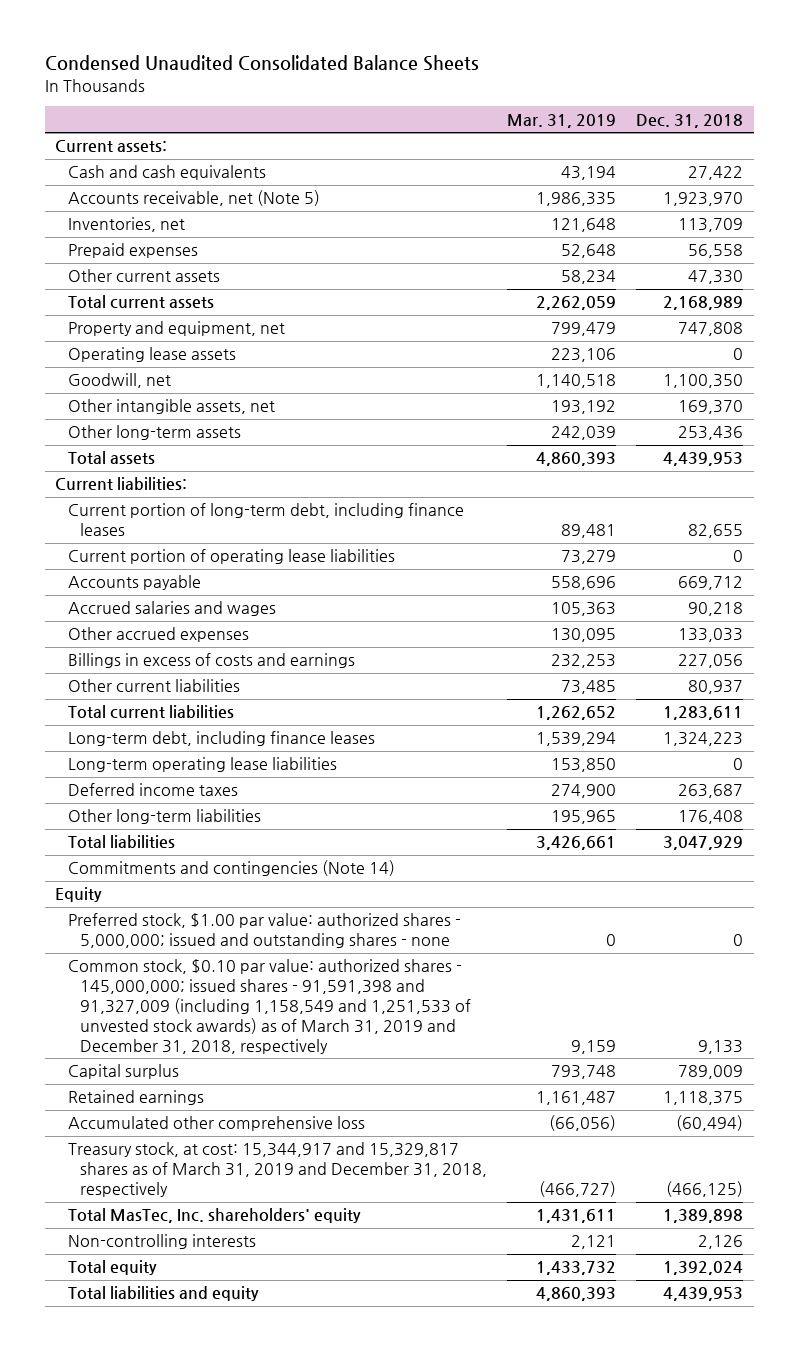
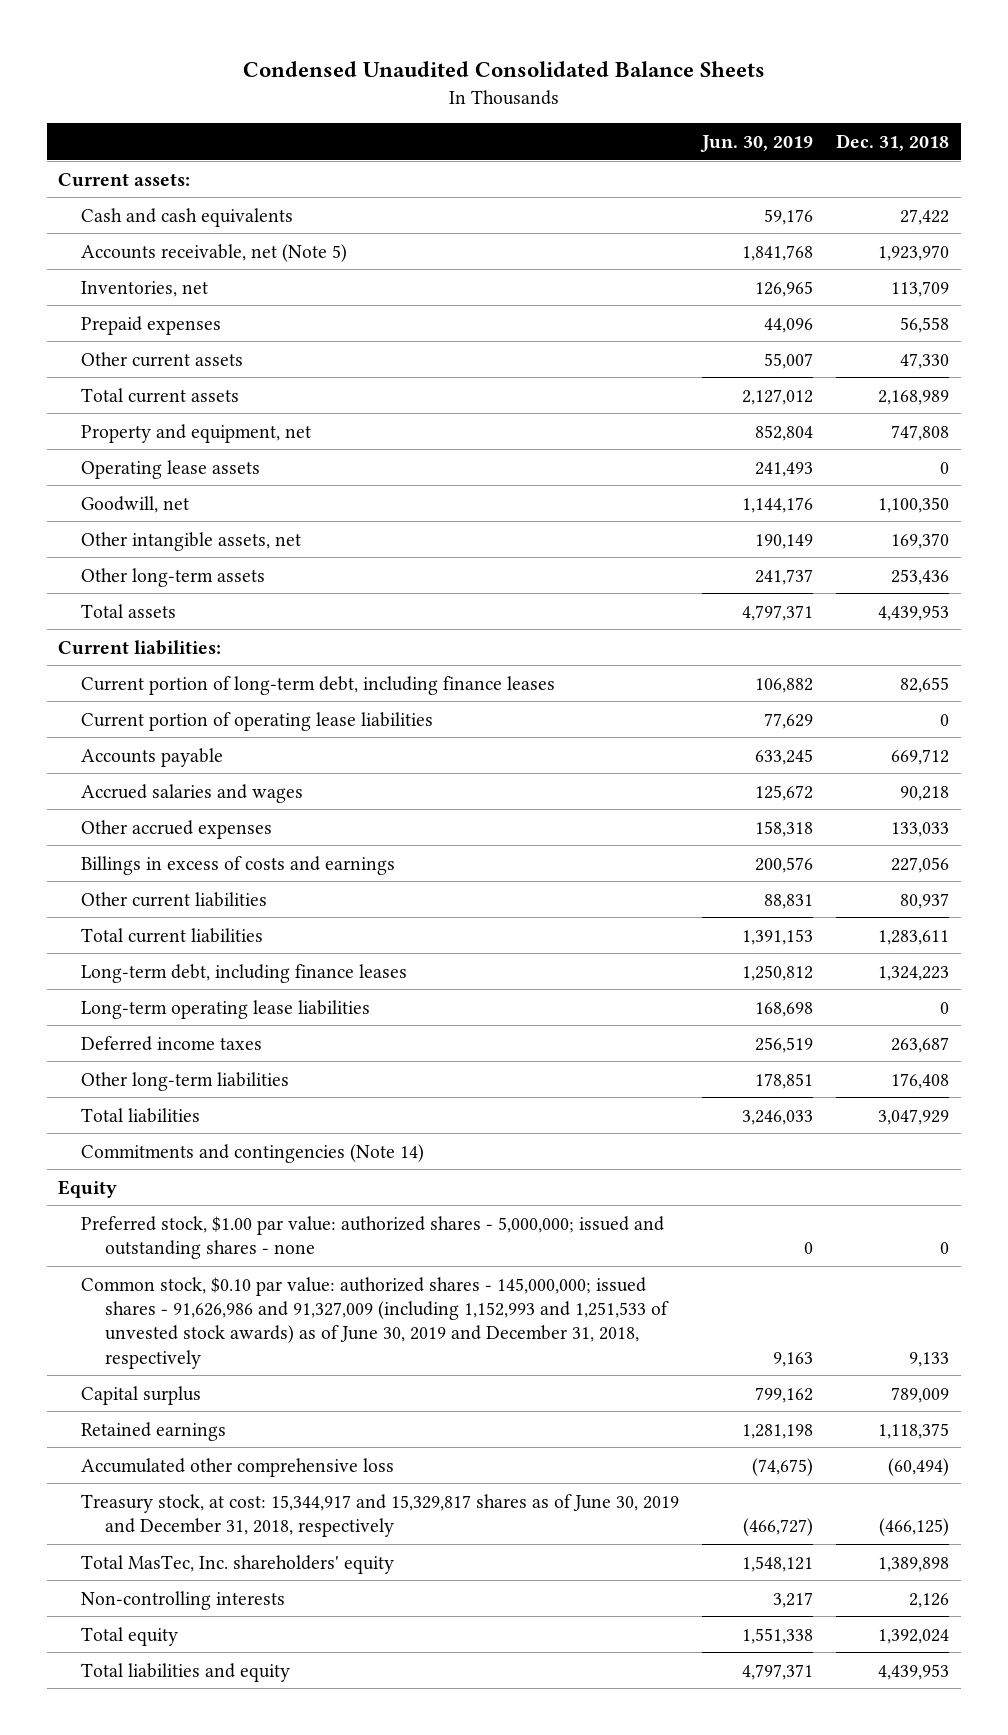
- | Mar. 31, 2019 | Dec. 31, 2018
+ | Jun. 30, 2019 | Dec. 31, 2018
- Common stock, $0.10 par value: authorized shares - 145,000,000; issued shares - 91,591,398 and 91,327,009 (including 1,158,549 and 1,251,533 of unvested stock awards) as of March 31, 2019 and December 31, 2018, respectively | 9,159 | 9,133
+ Common stock, $0.10 par value: authorized shares - 145,000,000; issued shares - 91,626,986 and 91,327,009 (including 1,152,993 and 1,251,533 of unvested stock awards) as of June 30, 2019 and December 31, 2018, respectively | 9,163 | 9,133
- Treasury stock, at cost: 15,344,917 and 15,329,817 shares as of March 31, 2019 and December 31, 2018, respectively | (466,727) | (466,125)
+ Treasury stock, at cost: 15,344,917 and 15,329,817 shares as of June 30, 2019 and December 31, 2018, respectively | (466,727) | (466,125)

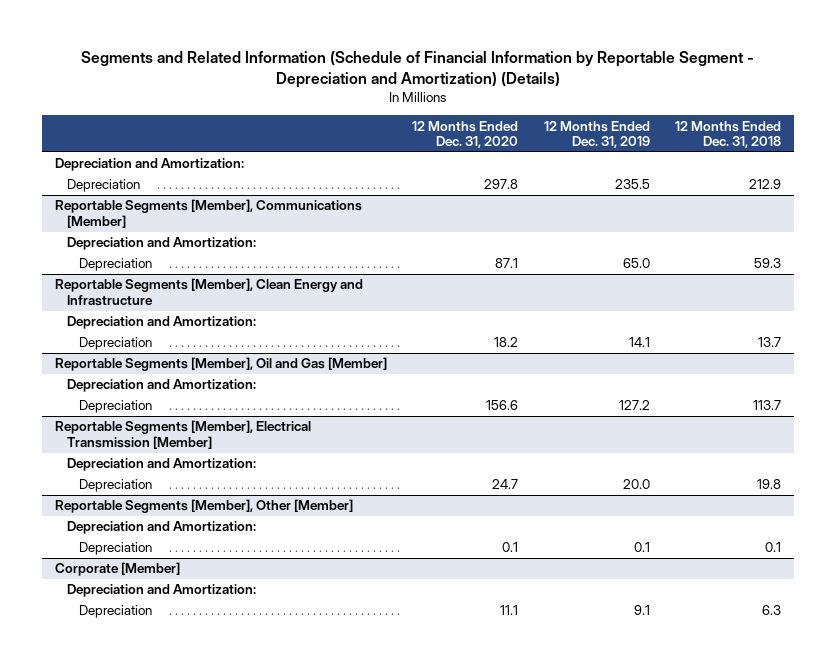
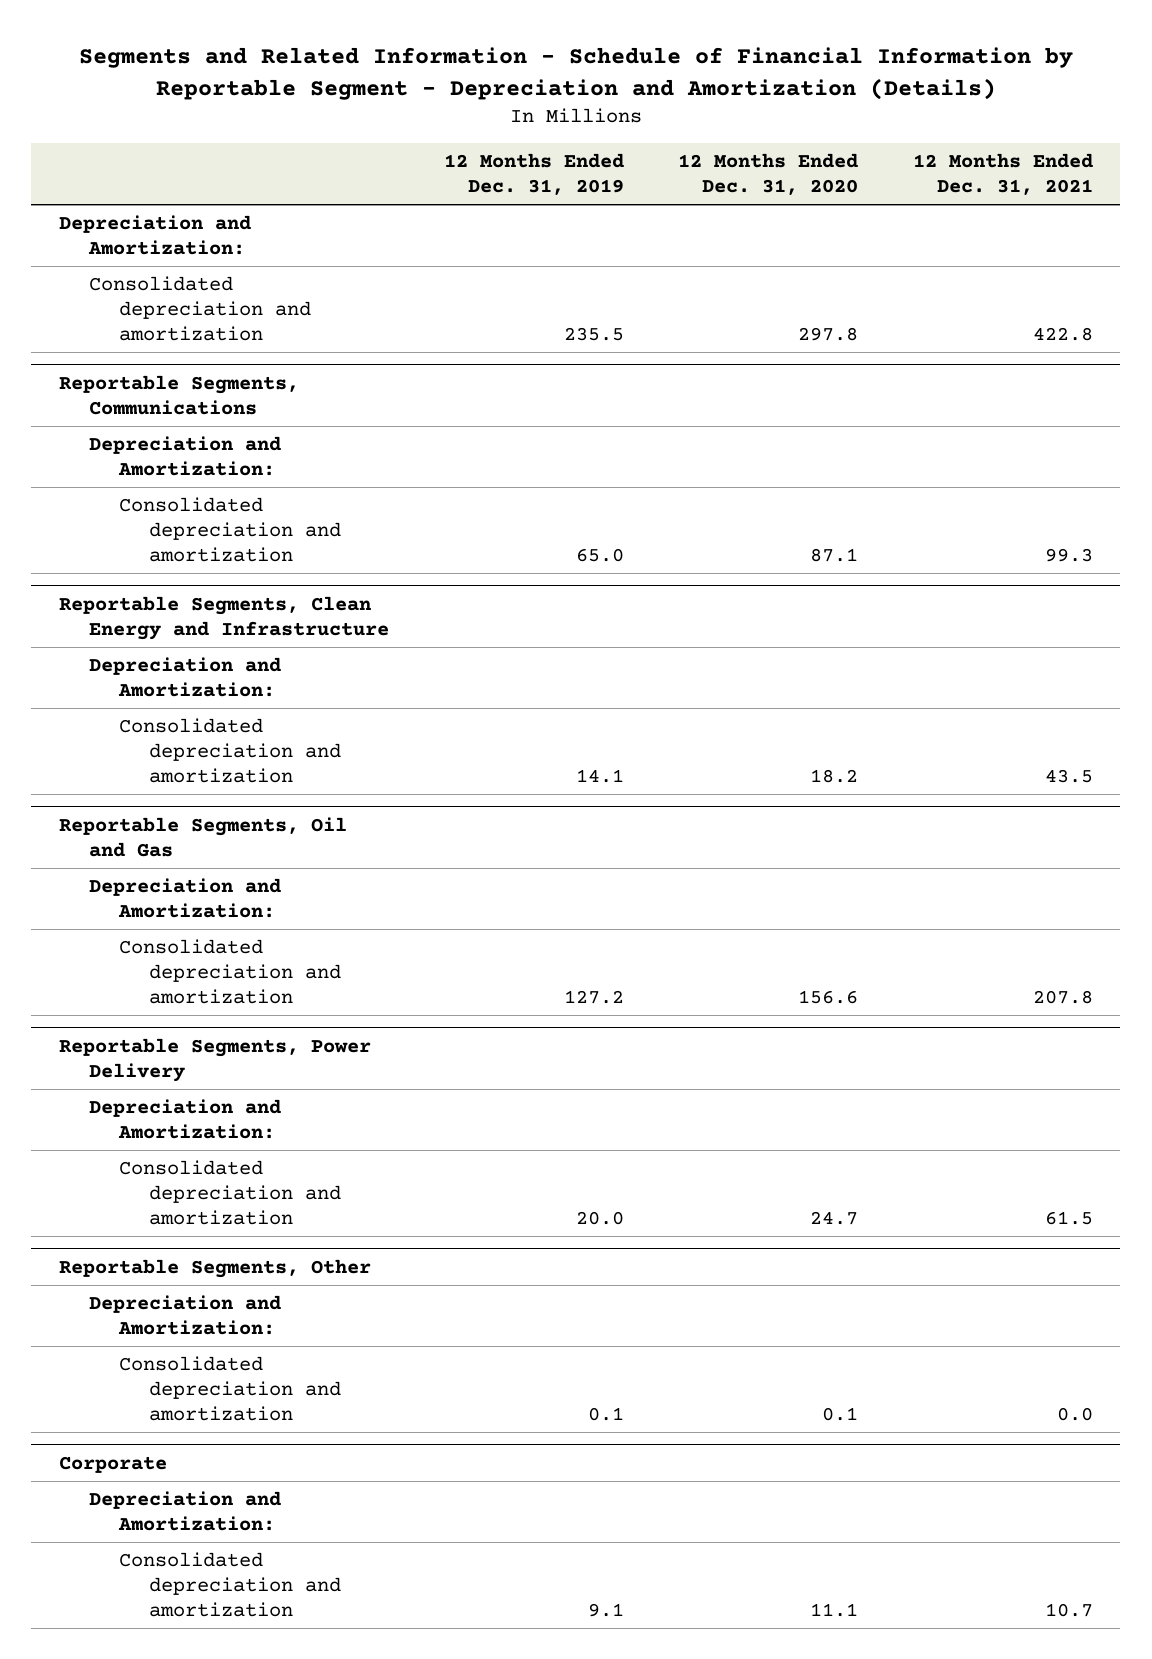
- Segments and Related Information (Schedule of Financial Information by Reportable Segment - Depreciation and Amortization) (Details)
+ Segments and Related Information - Schedule of Financial Information by Reportable Segment - Depreciation and Amortization (Details)
- | 12 Months Ended Dec. 31, 2020 | 12 Months Ended Dec. 31, 2019 | 12 Months Ended Dec. 31, 2018
+ | 12 Months Ended Dec. 31, 2019 | 12 Months Ended Dec. 31, 2020 | 12 Months Ended Dec. 31, 2021
- Depreciation | 297.8 | 235.5 | 212.9
- Reportable Segments [Member], Communications [Member]
+ Consolidated depreciation and amortization | 235.5 | 297.8 | 422.8
+ Reportable Segments, Communications
- Depreciation | 87.1 | 65.0 | 59.3
- Reportable Segments [Member], Clean Energy and Infrastructure
+ Consolidated depreciation and amortization | 65.0 | 87.1 | 99.3
+ Reportable Segments, Clean Energy and Infrastructure
- Depreciation | 18.2 | 14.1 | 13.7
- Reportable Segments [Member], Oil and Gas [Member]
+ Consolidated depreciation and amortization | 14.1 | 18.2 | 43.5
+ Reportable Segments, Oil and Gas
- Depreciation | 156.6 | 127.2 | 113.7
- Reportable Segments [Member], Electrical Transmission [Member]
+ Consolidated depreciation and amortization | 127.2 | 156.6 | 207.8
+ Reportable Segments, Power Delivery
- Depreciation | 24.7 | 20.0 | 19.8
- Reportable Segments [Member], Other [Member]
+ Consolidated depreciation and amortization | 20.0 | 24.7 | 61.5
+ Reportable Segments, Other
- Depreciation | 0.1 | 0.1 | 0.1
- Corporate [Member]
+ Consolidated depreciation and amortization | 0.1 | 0.1 | 0.0
+ Corporate
- Depreciation | 11.1 | 9.1 | 6.3
+ Consolidated depreciation and amortization | 9.1 | 11.1 | 10.7

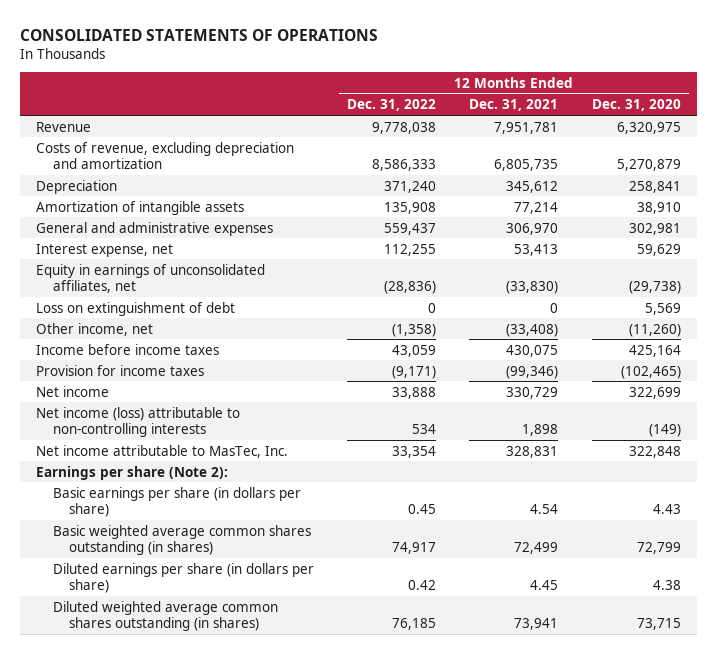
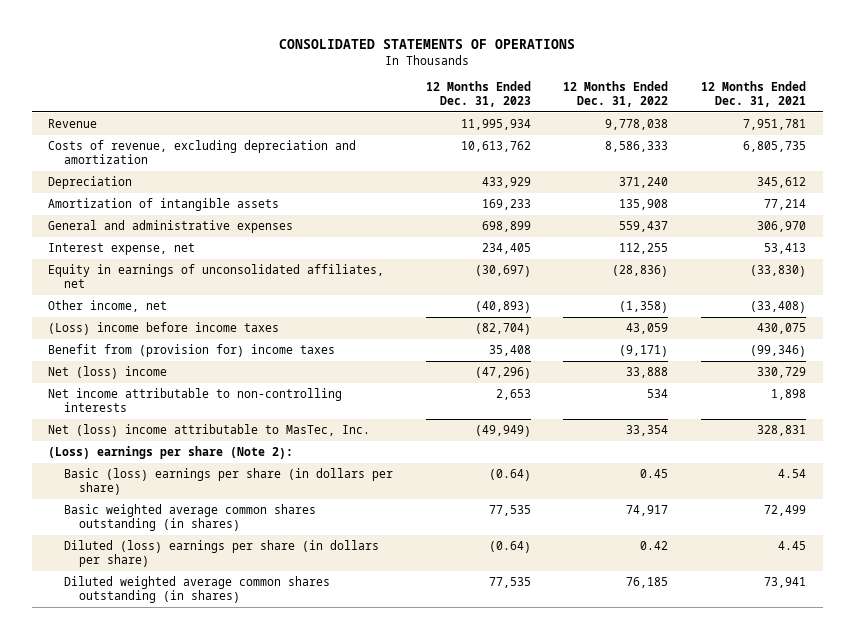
- | 12 Months Ended Dec. 31, 2022 | 12 Months Ended Dec. 31, 2021 | 12 Months Ended Dec. 31, 2020
+ | 12 Months Ended Dec. 31, 2023 | 12 Months Ended Dec. 31, 2022 | 12 Months Ended Dec. 31, 2021
- Loss on extinguishment of debt | 0 | 0 | 5,569
- Income before income taxes | 43,059 | 430,075 | 425,164
- Provision for income taxes | (9,171) | (99,346) | (102,465)
- Net income | 33,888 | 330,729 | 322,699
- Net income (loss) attributable to non-controlling interests | 534 | 1,898 | (149)
- Net income attributable to MasTec, Inc. | 33,354 | 328,831 | 322,848
- Earnings per share (Note 2):
- Basic earnings per share (in dollars per share) | 0.45 | 4.54 | 4.43
+ (Loss) income before income taxes | (82,704) | 43,059 | 430,075
+ Benefit from (provision for) income taxes | 35,408 | (9,171) | (99,346)
+ Net (loss) income | (47,296) | 33,888 | 330,729
+ Net income attributable to non-controlling interests | 2,653 | 534 | 1,898
+ Net (loss) income attributable to MasTec, Inc. | (49,949) | 33,354 | 328,831
+ (Loss) earnings per share (Note 2):
+ Basic (loss) earnings per share (in dollars per share) | (0.64) | 0.45 | 4.54
- Diluted earnings per share (in dollars per share) | 0.42 | 4.45 | 4.38
+ Diluted (loss) earnings per share (in dollars per share) | (0.64) | 0.42 | 4.45

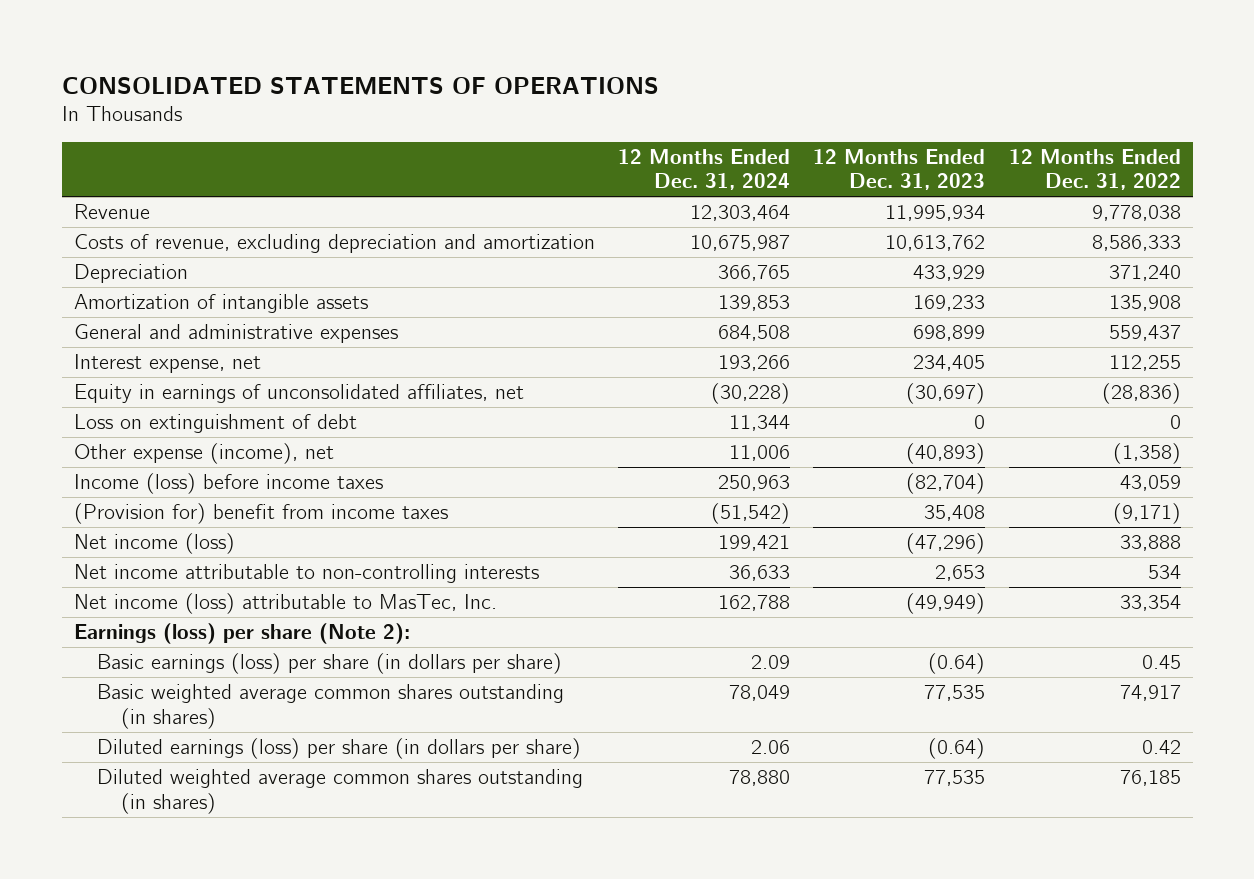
- | 12 Months Ended Dec. 31, 2023 | 12 Months Ended Dec. 31, 2022 | 12 Months Ended Dec. 31, 2021
+ | 12 Months Ended Dec. 31, 2024 | 12 Months Ended Dec. 31, 2023 | 12 Months Ended Dec. 31, 2022
- Other income, net | (40,893) | (1,358) | (33,408)
- (Loss) income before income taxes | (82,704) | 43,059 | 430,075
- Benefit from (provision for) income taxes | 35,408 | (9,171) | (99,346)
- Net (loss) income | (47,296) | 33,888 | 330,729
+ Loss on extinguishment of debt | 11,344 | 0 | 0
+ Other expense (income), net | 11,006 | (40,893) | (1,358)
+ Income (loss) before income taxes | 250,963 | (82,704) | 43,059
+ (Provision for) benefit from income taxes | (51,542) | 35,408 | (9,171)
+ Net income (loss) | 199,421 | (47,296) | 33,888
- Net (loss) income attributable to MasTec, Inc. | (49,949) | 33,354 | 328,831
- (Loss) earnings per share (Note 2):
- Basic (loss) earnings per share (in dollars per share) | (0.64) | 0.45 | 4.54
+ Net income (loss) attributable to MasTec, Inc. | 162,788 | (49,949) | 33,354
+ Earnings (loss) per share (Note 2):
+ Basic earnings (loss) per share (in dollars per share) | 2.09 | (0.64) | 0.45
- Diluted (loss) earnings per share (in dollars per share) | (0.64) | 0.42 | 4.45
+ Diluted earnings (loss) per share (in dollars per share) | 2.06 | (0.64) | 0.42

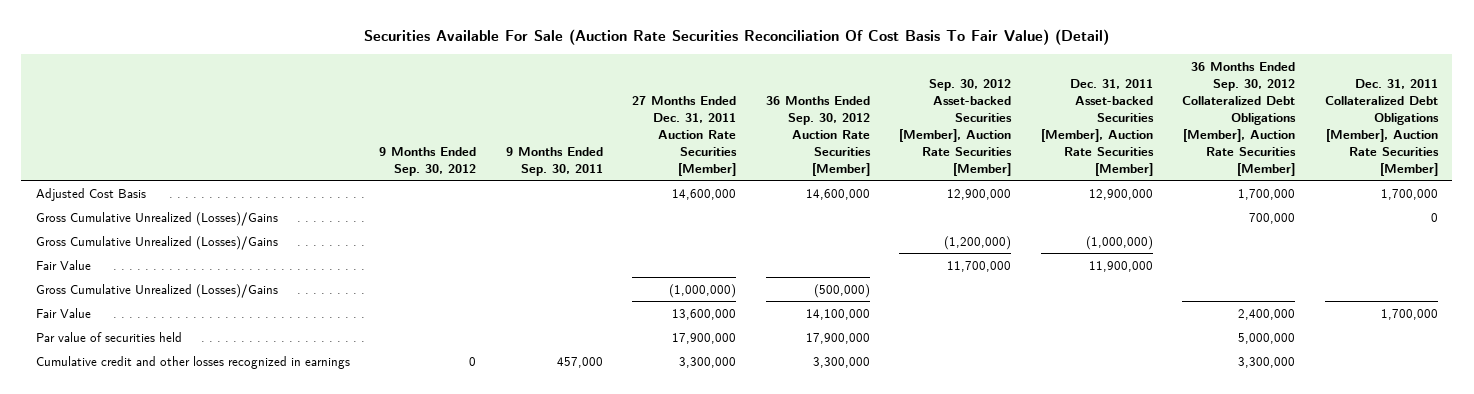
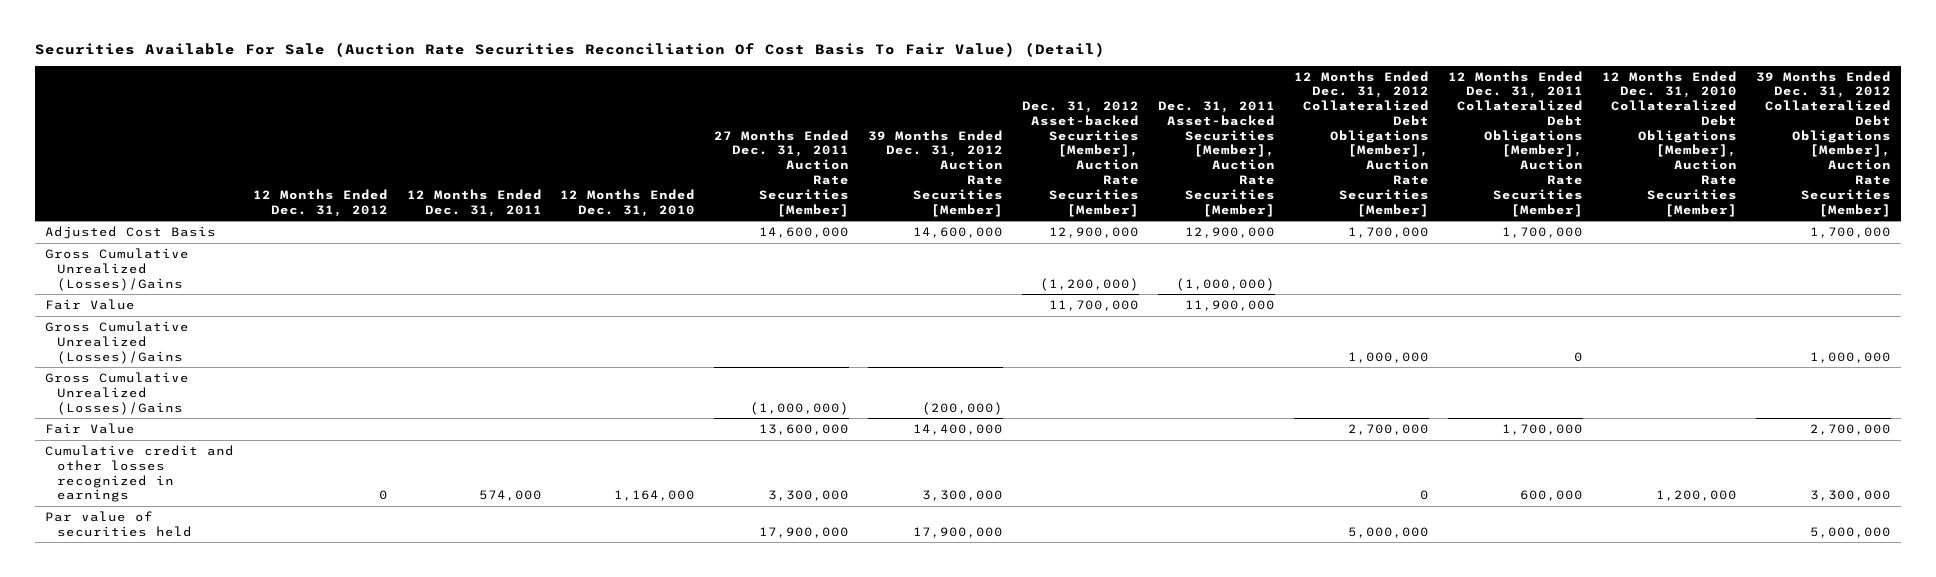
- | 9 Months Ended Sep. 30, 2012 | 9 Months Ended Sep. 30, 2011 | 27 Months Ended Dec. 31, 2011 Auction Rate Securities [Member] | 36 Months Ended Sep. 30, 2012 Auction Rate Securities [Member] | Sep. 30, 2012 Asset-backed Securities [Member], Auction Rate Securities [Member] | Dec. 31, 2011 Asset-backed Securities [Member], Auction Rate Securities [Member] | 36 Months Ended Sep. 30, 2012 Collateralized Debt Obligations [Member], Auction Rate Securities [Member] | Dec. 31, 2011 Collateralized Debt Obligations [Member], Auction Rate Securities [Member]
+ | 12 Months Ended Dec. 31, 2012 | 12 Months Ended Dec. 31, 2011 | 12 Months Ended Dec. 31, 2010 | 27 Months Ended Dec. 31, 2011 Auction Rate Securities [Member] | 39 Months Ended Dec. 31, 2012 Auction Rate Securities [Member] | Dec. 31, 2012 Asset-backed Securities [Member], Auction Rate Securities [Member] | Dec. 31, 2011 Asset-backed Securities [Member], Auction Rate Securities [Member] | 12 Months Ended Dec. 31, 2012 Collateralized Debt Obligations [Member], Auction Rate Securities [Member] | 12 Months Ended Dec. 31, 2011 Collateralized Debt Obligations [Member], Auction Rate Securities [Member] | 12 Months Ended Dec. 31, 2010 Collateralized Debt Obligations [Member], Auction Rate Securities [Member] | 39 Months Ended Dec. 31, 2012 Collateralized Debt Obligations [Member], Auction Rate Securities [Member]
moved down: Gross Cumulative Unrealized (Losses)/Gains | | | | | | | | 1,000,000 | 0 | | 1,000,000
moved down: Par value of securities held | | | | 17,900,000 | 17,900,000 | | | 5,000,000 | | | 5,000,000

